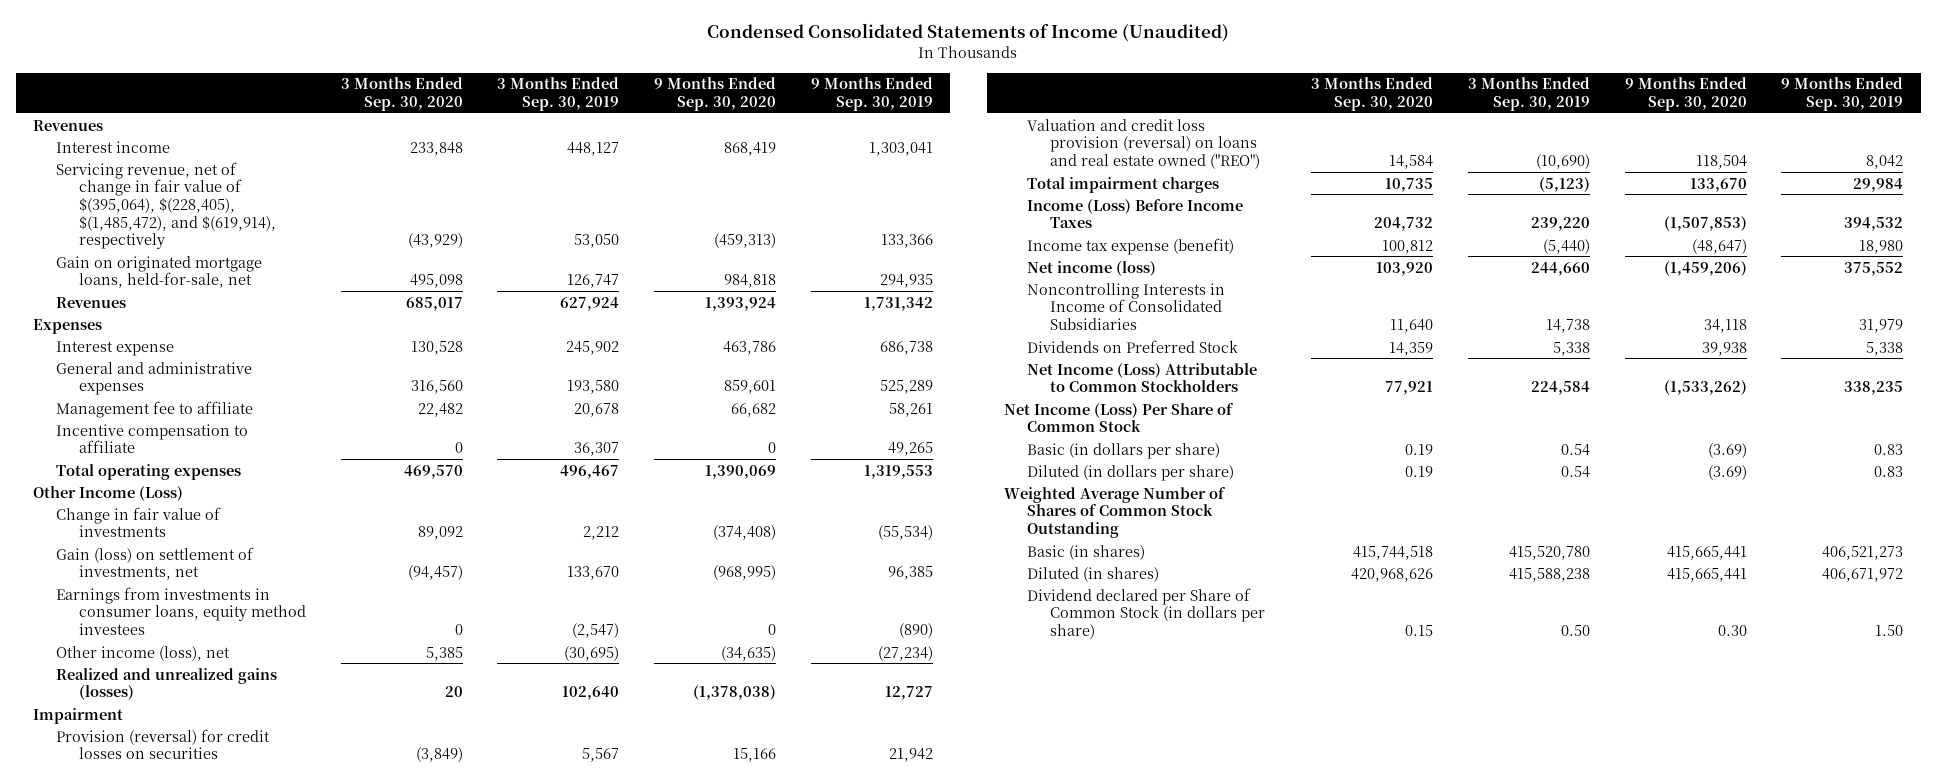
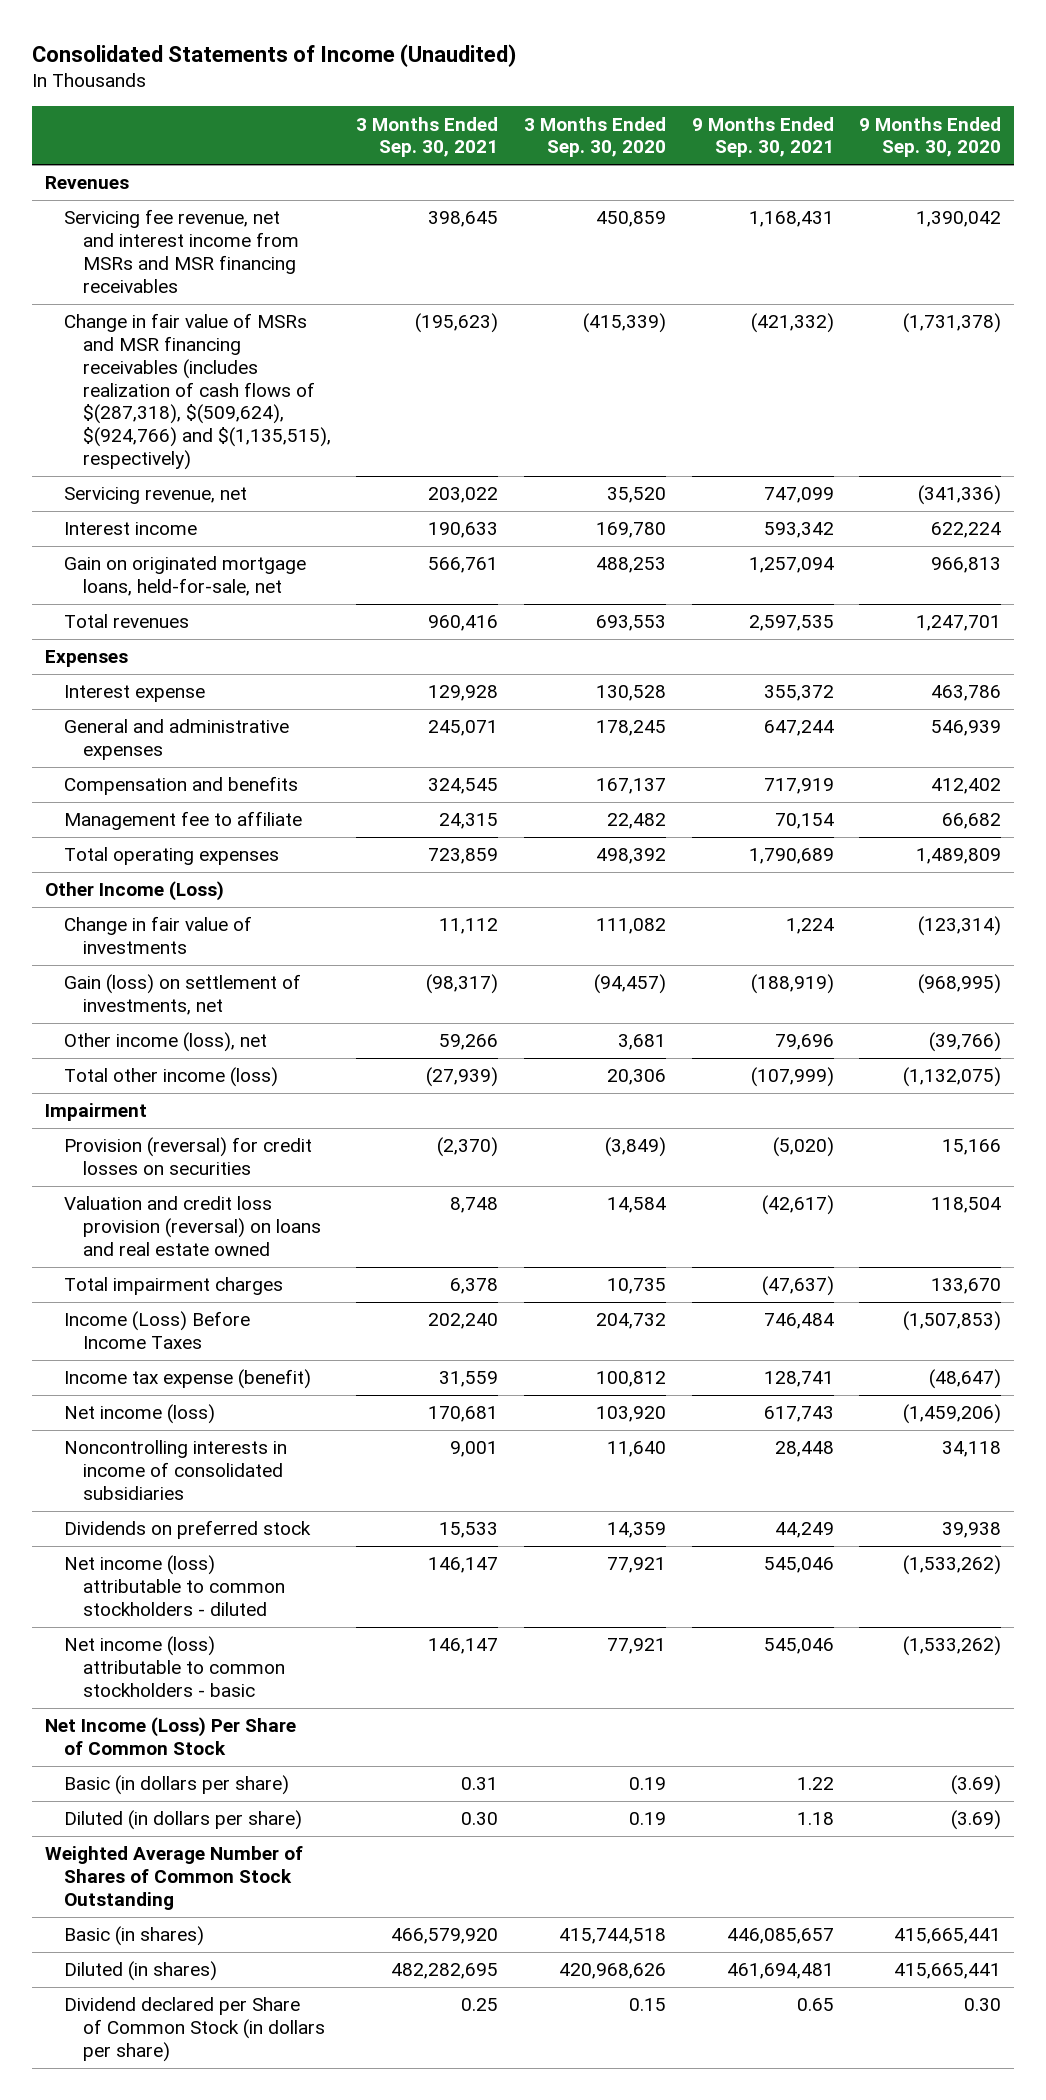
- Condensed Consolidated Statements of Income (Unaudited)
+ Consolidated Statements of Income (Unaudited)
- | 3 Months Ended Sep. 30, 2020 | 3 Months Ended Sep. 30, 2019 | 9 Months Ended Sep. 30, 2020 | 9 Months Ended Sep. 30, 2019
+ | 3 Months Ended Sep. 30, 2021 | 3 Months Ended Sep. 30, 2020 | 9 Months Ended Sep. 30, 2021 | 9 Months Ended Sep. 30, 2020
- Interest income | 233,848 | 448,127 | 868,419 | 1,303,041
- Servicing revenue, net of change in fair value of $(395,064), $(228,405), $(1,485,472), and $(619,914), respectively | (43,929) | 53,050 | (459,313) | 133,366
- Gain on originated mortgage loans, held-for-sale, net | 495,098 | 126,747 | 984,818 | 294,935
- Revenues | 685,017 | 627,924 | 1,393,924 | 1,731,342
+ Servicing fee revenue, net and interest income from MSRs and MSR financing receivables | 398,645 | 450,859 | 1,168,431 | 1,390,042
+ Change in fair value of MSRs and MSR financing receivables (includes realization of cash flows of $(287,318), $(509,624), $(924,766) and $(1,135,515), respectively) | (195,623) | (415,339) | (421,332) | (1,731,378)
+ Servicing revenue, net | 203,022 | 35,520 | 747,099 | (341,336)
+ Interest income | 190,633 | 169,780 | 593,342 | 622,224
+ Gain on originated mortgage loans, held-for-sale, net | 566,761 | 488,253 | 1,257,094 | 966,813
+ Total revenues | 960,416 | 693,553 | 2,597,535 | 1,247,701
- General and administrative expenses | 316,560 | 193,580 | 859,601 | 525,289
+ General and administrative expenses | 245,071 | 178,245 | 647,244 | 546,939
+ Compensation and benefits | 324,545 | 167,137 | 717,919 | 412,402
- Incentive compensation to affiliate | 0 | 36,307 | 0 | 49,265
- Total operating expenses | 469,570 | 496,467 | 1,390,069 | 1,319,553
+ Total operating expenses | 723,859 | 498,392 | 1,790,689 | 1,489,809
- Change in fair value of investments | 89,092 | 2,212 | (374,408) | (55,534)
+ Change in fair value of investments | 11,112 | 111,082 | 1,224 | (123,314)
- Earnings from investments in consumer loans, equity method investees | 0 | (2,547) | 0 | (890)
- Other income (loss), net | 5,385 | (30,695) | (34,635) | (27,234)
- Realized and unrealized gains (losses) | 20 | 102,640 | (1,378,038) | 12,727
+ Other income (loss), net | 59,266 | 3,681 | 79,696 | (39,766)
+ Total other income (loss) | (27,939) | 20,306 | (107,999) | (1,132,075)
- Valuation and credit loss provision (reversal) on loans and real estate owned ("REO") | 14,584 | (10,690) | 118,504 | 8,042
+ Valuation and credit loss provision (reversal) on loans and real estate owned | 8,748 | 14,584 | (42,617) | 118,504
- Noncontrolling Interests in Income of Consolidated Subsidiaries | 11,640 | 14,738 | 34,118 | 31,979
- Dividends on Preferred Stock | 14,359 | 5,338 | 39,938 | 5,338
- Net Income (Loss) Attributable to Common Stockholders | 77,921 | 224,584 | (1,533,262) | 338,235
+ Noncontrolling interests in income of consolidated subsidiaries | 9,001 | 11,640 | 28,448 | 34,118
+ Dividends on preferred stock | 15,533 | 14,359 | 44,249 | 39,938
+ Net income (loss) attributable to common stockholders - diluted | 146,147 | 77,921 | 545,046 | (1,533,262)
+ Net income (loss) attributable to common stockholders - basic | 146,147 | 77,921 | 545,046 | (1,533,262)

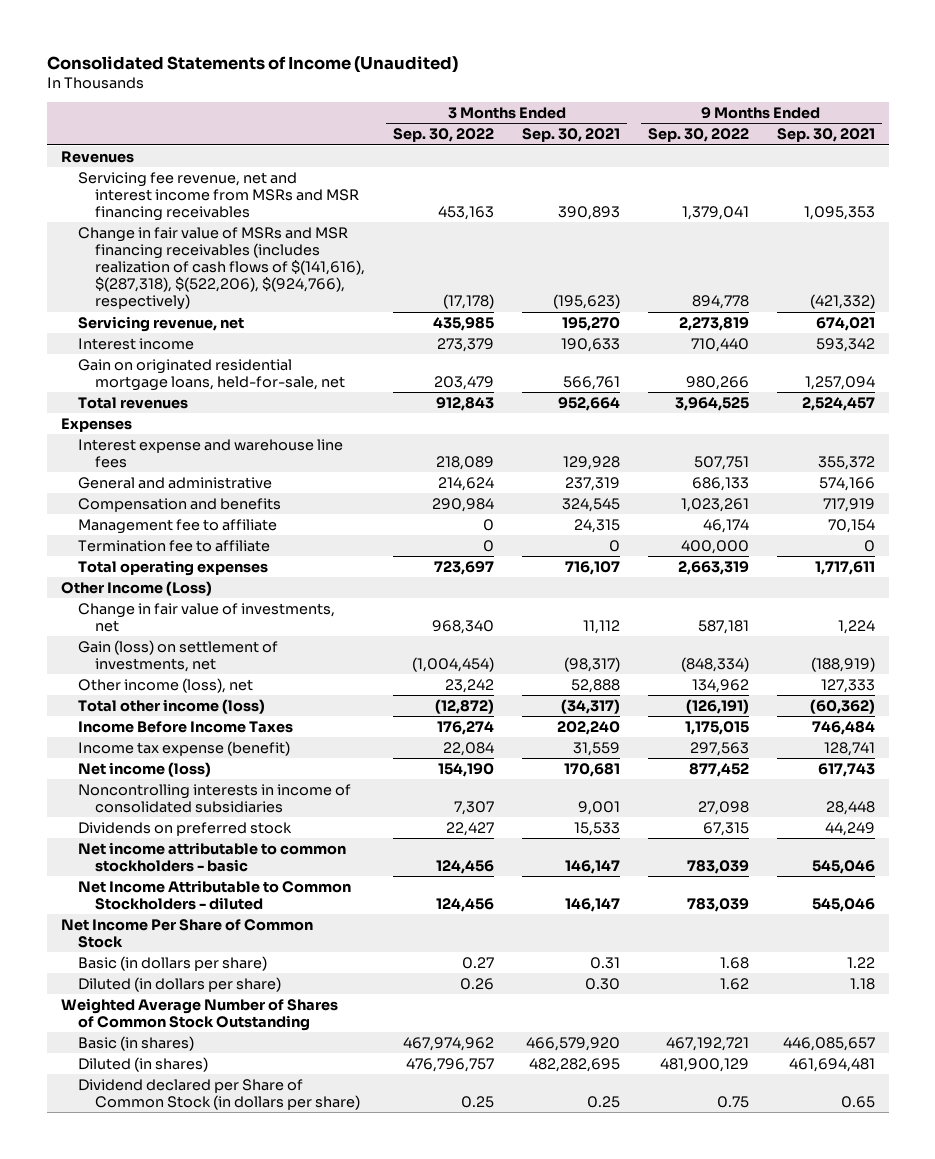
- | 3 Months Ended Sep. 30, 2021 | 3 Months Ended Sep. 30, 2020 | 9 Months Ended Sep. 30, 2021 | 9 Months Ended Sep. 30, 2020
+ | 3 Months Ended Sep. 30, 2022 | 3 Months Ended Sep. 30, 2021 | 9 Months Ended Sep. 30, 2022 | 9 Months Ended Sep. 30, 2021
- Servicing fee revenue, net and interest income from MSRs and MSR financing receivables | 398,645 | 450,859 | 1,168,431 | 1,390,042
- Change in fair value of MSRs and MSR financing receivables (includes realization of cash flows of $(287,318), $(509,624), $(924,766) and $(1,135,515), respectively) | (195,623) | (415,339) | (421,332) | (1,731,378)
- Servicing revenue, net | 203,022 | 35,520 | 747,099 | (341,336)
+ Servicing fee revenue, net and interest income from MSRs and MSR financing receivables | 453,163 | 390,893 | 1,379,041 | 1,095,353
+ Change in fair value of MSRs and MSR financing receivables (includes realization of cash flows of $(141,616), $(287,318), $(522,206), $(924,766), respectively) | (17,178) | (195,623) | 894,778 | (421,332)
+ Servicing revenue, net | 435,985 | 195,270 | 2,273,819 | 674,021
- Gain on originated mortgage loans, held-for-sale, net | 566,761 | 488,253 | 1,257,094 | 966,813
- Total revenues | 960,416 | 693,553 | 2,597,535 | 1,247,701
+ Gain on originated residential mortgage loans, held-for-sale, net | 203,479 | 566,761 | 980,266 | 1,257,094
+ Total revenues | 912,843 | 952,664 | 3,964,525 | 2,524,457
- Interest expense | 129,928 | 130,528 | 355,372 | 463,786
- General and administrative expenses | 245,071 | 178,245 | 647,244 | 546,939
+ Interest expense and warehouse line fees | 218,089 | 129,928 | 507,751 | 355,372
+ General and administrative | 214,624 | 237,319 | 686,133 | 574,166
- Total operating expenses | 723,859 | 498,392 | 1,790,689 | 1,489,809
+ Termination fee to affiliate | 0 | 0 | 400,000 | 0
+ Total operating expenses | 723,697 | 716,107 | 2,663,319 | 1,717,611
- Change in fair value of investments | 11,112 | 111,082 | 1,224 | (123,314)
+ Change in fair value of investments, net | 968,340 | 11,112 | 587,181 | 1,224
- Other income (loss), net | 59,266 | 3,681 | 79,696 | (39,766)
- Total other income (loss) | (27,939) | 20,306 | (107,999) | (1,132,075)
- Impairment
- Provision (reversal) for credit losses on securities | (2,370) | (3,849) | (5,020) | 15,166
- Valuation and credit loss provision (reversal) on loans and real estate owned | 8,748 | 14,584 | (42,617) | 118,504
- Total impairment charges | 6,378 | 10,735 | (47,637) | 133,670
- Income (Loss) Before Income Taxes | 202,240 | 204,732 | 746,484 | (1,507,853)
+ Other income (loss), net | 23,242 | 52,888 | 134,962 | 127,333
+ Total other income (loss) | (12,872) | (34,317) | (126,191) | (60,362)
+ Income Before Income Taxes | 176,274 | 202,240 | 1,175,015 | 746,484
- Net income (loss) attributable to common stockholders - diluted | 146,147 | 77,921 | 545,046 | (1,533,262)
- Net income (loss) attributable to common stockholders - basic | 146,147 | 77,921 | 545,046 | (1,533,262)
- Net Income (Loss) Per Share of Common Stock
+ Net income attributable to common stockholders - basic | 124,456 | 146,147 | 783,039 | 545,046
+ Net Income Attributable to Common Stockholders - diluted | 124,456 | 146,147 | 783,039 | 545,046
+ Net Income Per Share of Common Stock

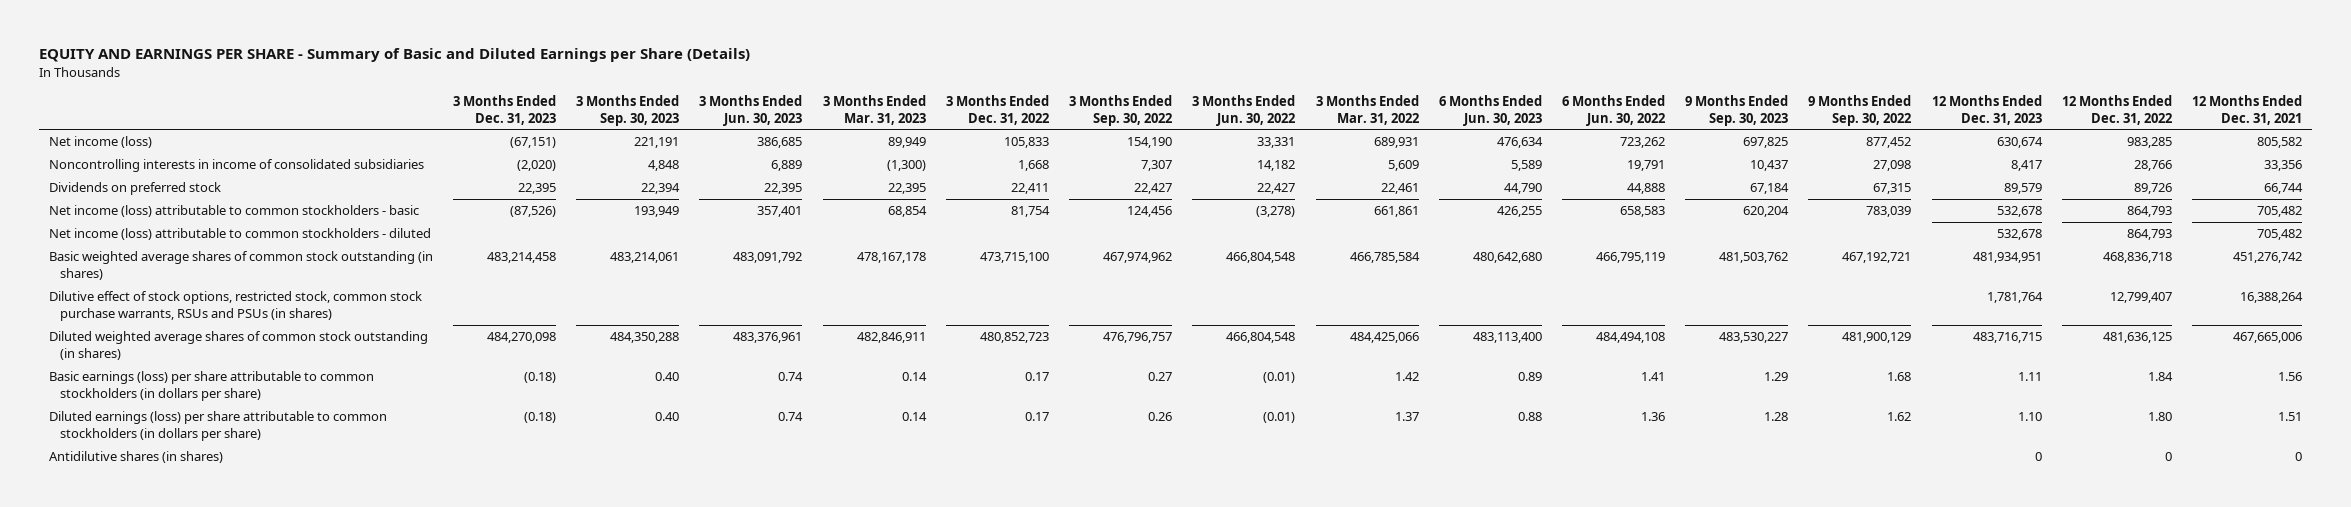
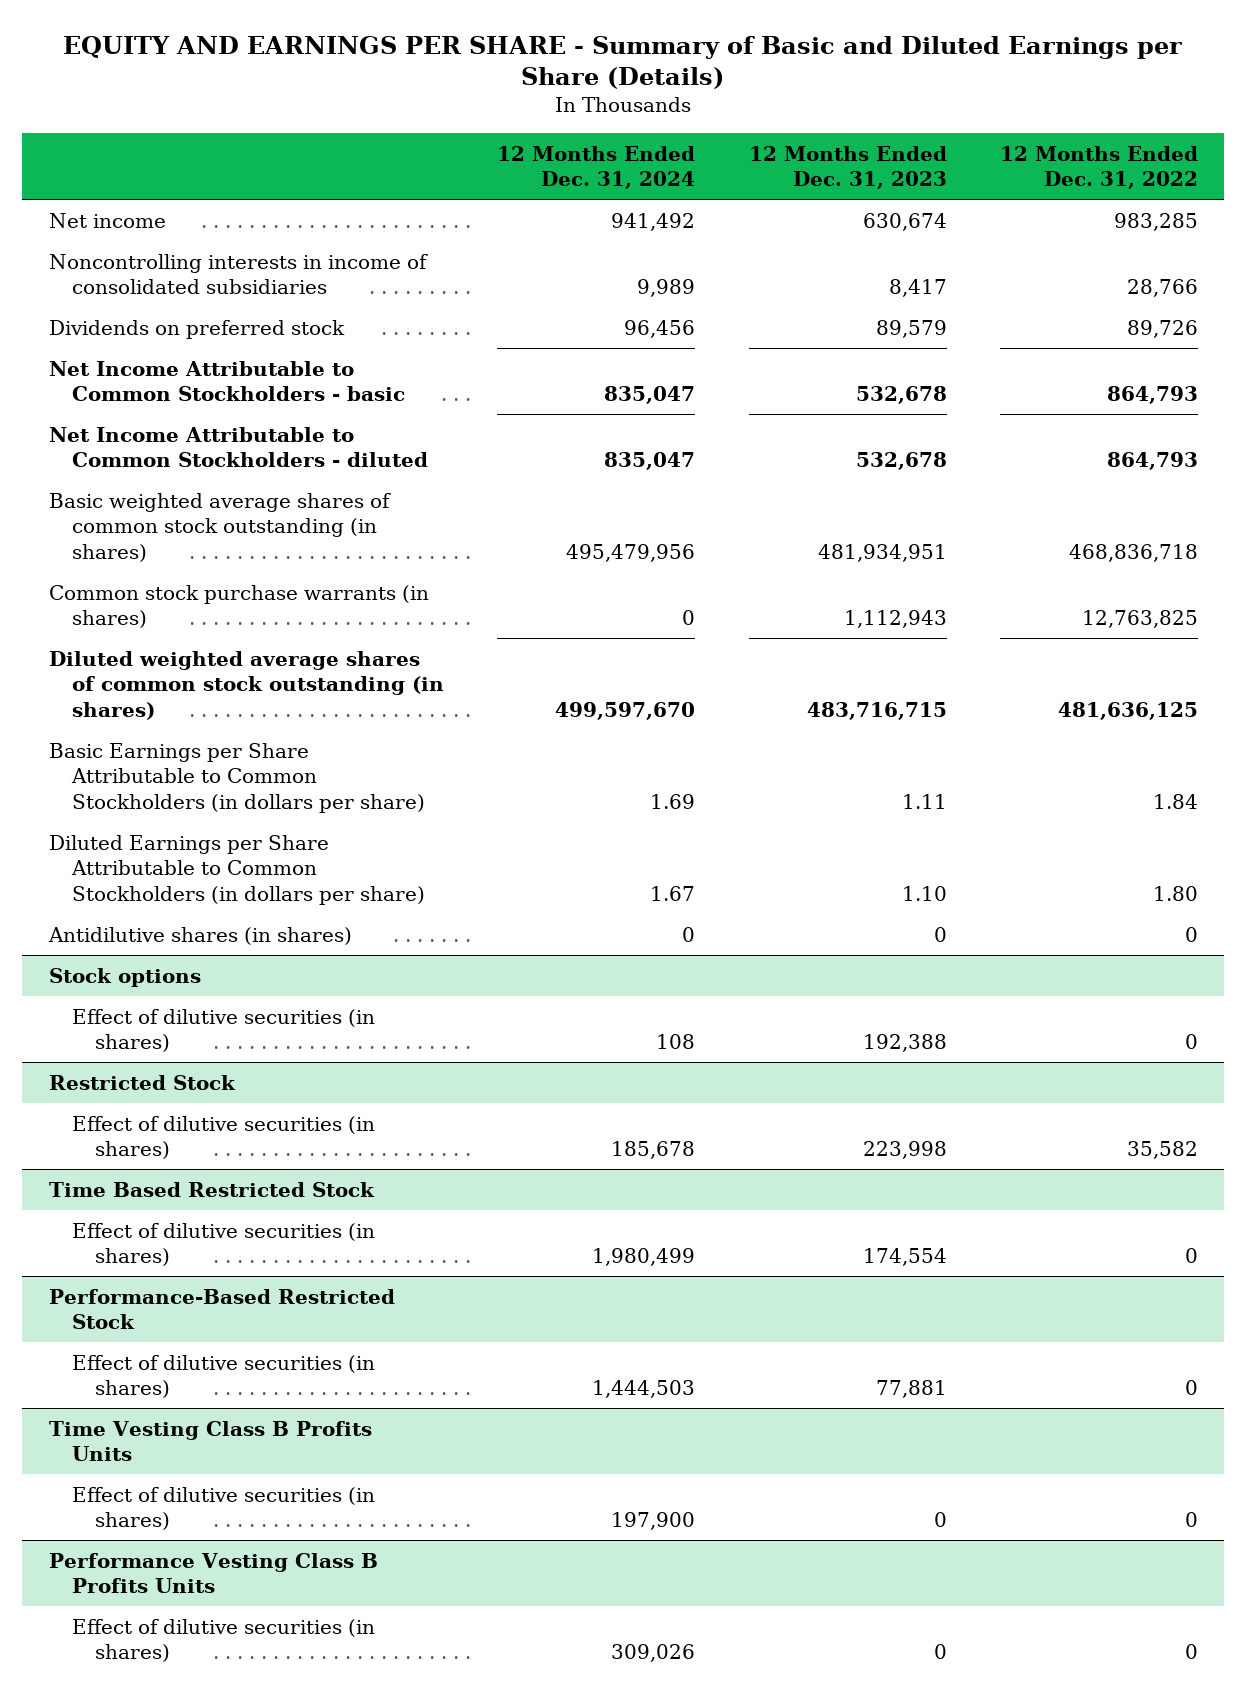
- | 3 Months Ended Dec. 31, 2023 | 3 Months Ended Sep. 30, 2023 | 3 Months Ended Jun. 30, 2023 | 3 Months Ended Mar. 31, 2023 | 3 Months Ended Dec. 31, 2022 | 3 Months Ended Sep. 30, 2022 | 3 Months Ended Jun. 30, 2022 | 3 Months Ended Mar. 31, 2022 | 6 Months Ended Jun. 30, 2023 | 6 Months Ended Jun. 30, 2022 | 9 Months Ended Sep. 30, 2023 | 9 Months Ended Sep. 30, 2022 | 12 Months Ended Dec. 31, 2023 | 12 Months Ended Dec. 31, 2022 | 12 Months Ended Dec. 31, 2021
+ | 12 Months Ended Dec. 31, 2024 | 12 Months Ended Dec. 31, 2023 | 12 Months Ended Dec. 31, 2022
- Net income (loss) | (67,151) | 221,191 | 386,685 | 89,949 | 105,833 | 154,190 | 33,331 | 689,931 | 476,634 | 723,262 | 697,825 | 877,452 | 630,674 | 983,285 | 805,582
+ Net income | 941,492 | 630,674 | 983,285
- Net income (loss) attributable to common stockholders - basic | (87,526) | 193,949 | 357,401 | 68,854 | 81,754 | 124,456 | (3,278) | 661,861 | 426,255 | 658,583 | 620,204 | 783,039 | 532,678 | 864,793 | 705,482
- Net income (loss) attributable to common stockholders - diluted | | | | | | | | | | | | | 532,678 | 864,793 | 705,482
+ Net Income Attributable to Common Stockholders - basic | 835,047 | 532,678 | 864,793
+ Net Income Attributable to Common Stockholders - diluted | 835,047 | 532,678 | 864,793
- Dilutive effect of stock options, restricted stock, common stock purchase warrants, RSUs and PSUs (in shares) | | | | | | | | | | | | | 1,781,764 | 12,799,407 | 16,388,264
+ Common stock purchase warrants (in shares) | 0 | 1,112,943 | 12,763,825
- Basic earnings (loss) per share attributable to common stockholders (in dollars per share) | (0.18) | 0.40 | 0.74 | 0.14 | 0.17 | 0.27 | (0.01) | 1.42 | 0.89 | 1.41 | 1.29 | 1.68 | 1.11 | 1.84 | 1.56
- Diluted earnings (loss) per share attributable to common stockholders (in dollars per share) | (0.18) | 0.40 | 0.74 | 0.14 | 0.17 | 0.26 | (0.01) | 1.37 | 0.88 | 1.36 | 1.28 | 1.62 | 1.10 | 1.80 | 1.51
+ Basic Earnings per Share Attributable to Common Stockholders (in dollars per share) | 1.69 | 1.11 | 1.84
+ Diluted Earnings per Share Attributable to Common Stockholders (in dollars per share) | 1.67 | 1.10 | 1.80
+ Stock options
+ Effect of dilutive securities (in shares) | 108 | 192,388 | 0
+ Restricted Stock
+ Effect of dilutive securities (in shares) | 185,678 | 223,998 | 35,582
+ Time Based Restricted Stock
+ Effect of dilutive securities (in shares) | 1,980,499 | 174,554 | 0
+ Performance-Based Restricted Stock
+ Effect of dilutive securities (in shares) | 1,444,503 | 77,881 | 0
+ Time Vesting Class B Profits Units
+ Effect of dilutive securities (in shares) | 197,900 | 0 | 0
+ Performance Vesting Class B Profits Units
+ Effect of dilutive securities (in shares) | 309,026 | 0 | 0

